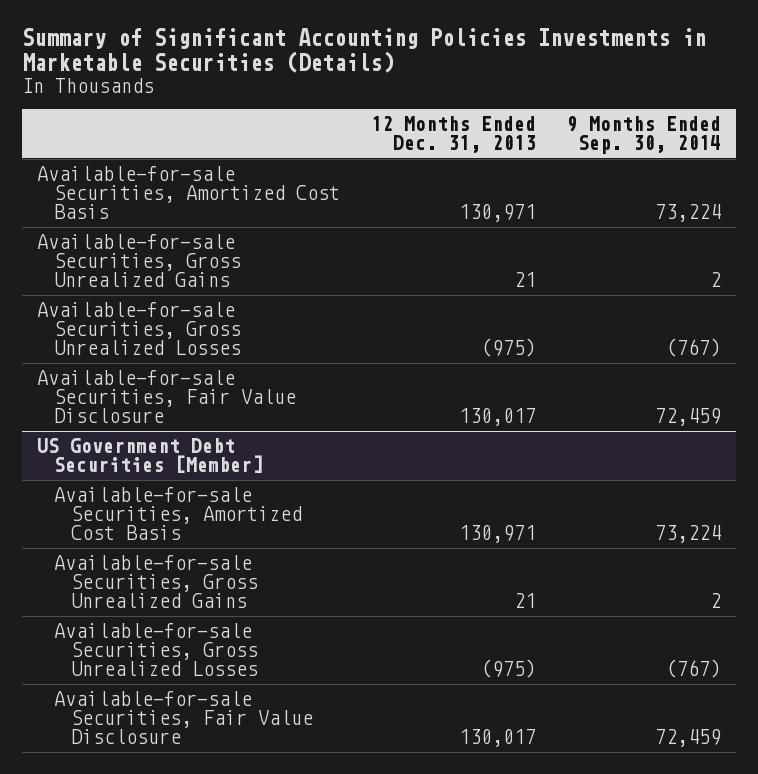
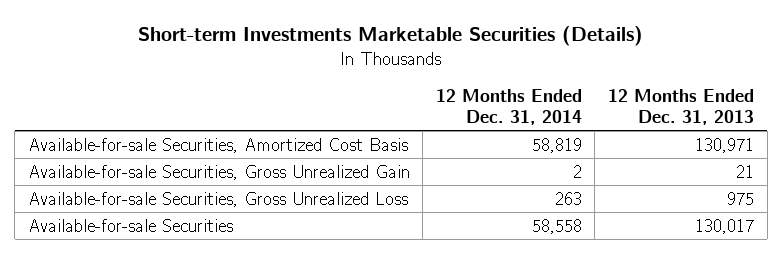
- Summary of Significant Accounting Policies Investments in Marketable Securities (Details)
+ Short-term Investments Marketable Securities (Details)
- | 12 Months Ended Dec. 31, 2013 | 9 Months Ended Sep. 30, 2014
+ | 12 Months Ended Dec. 31, 2014 | 12 Months Ended Dec. 31, 2013
- Available-for-sale Securities, Gross Unrealized Gains | 21 | 2
- Available-for-sale Securities, Gross Unrealized Losses | (975) | (767)
- Available-for-sale Securities, Fair Value Disclosure | 130,017 | 72,459
- US Government Debt Securities [Member]
- Available-for-sale Securities, Amortized Cost Basis | 130,971 | 73,224
- Available-for-sale Securities, Gross Unrealized Gains | 21 | 2
- Available-for-sale Securities, Gross Unrealized Losses | (975) | (767)
- Available-for-sale Securities, Fair Value Disclosure | 130,017 | 72,459
+ Available-for-sale Securities, Gross Unrealized Gain | 2 | 21
+ Available-for-sale Securities, Gross Unrealized Loss | 263 | 975
+ Available-for-sale Securities | 58,558 | 130,017

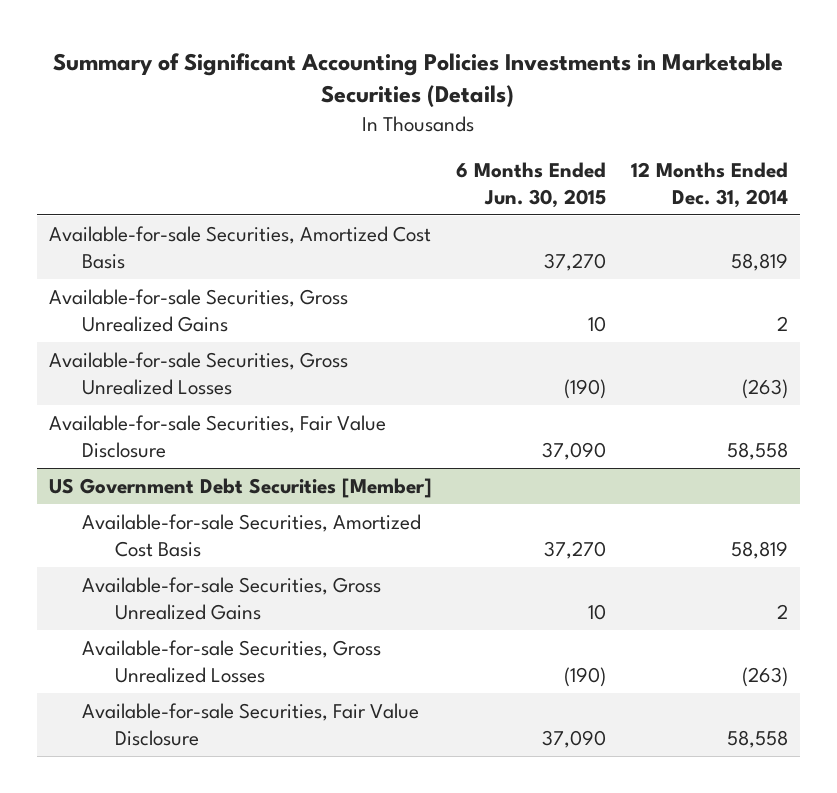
- Short-term Investments Marketable Securities (Details)
+ Summary of Significant Accounting Policies Investments in Marketable Securities (Details)
- | 12 Months Ended Dec. 31, 2014 | 12 Months Ended Dec. 31, 2013
+ | 6 Months Ended Jun. 30, 2015 | 12 Months Ended Dec. 31, 2014
- Available-for-sale Securities, Gross Unrealized Gain | 2 | 21
- Available-for-sale Securities, Gross Unrealized Loss | 263 | 975
- Available-for-sale Securities | 58,558 | 130,017
+ Available-for-sale Securities, Gross Unrealized Gains | 10 | 2
+ Available-for-sale Securities, Gross Unrealized Losses | (190) | (263)
+ Available-for-sale Securities, Fair Value Disclosure | 37,090 | 58,558
+ US Government Debt Securities [Member]
+ Available-for-sale Securities, Amortized Cost Basis | 37,270 | 58,819
+ Available-for-sale Securities, Gross Unrealized Gains | 10 | 2
+ Available-for-sale Securities, Gross Unrealized Losses | (190) | (263)
+ Available-for-sale Securities, Fair Value Disclosure | 37,090 | 58,558

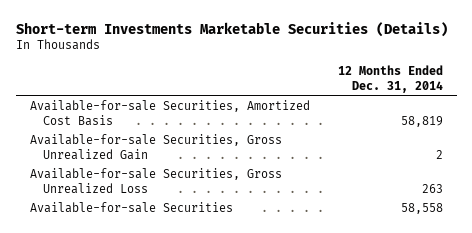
- Summary of Significant Accounting Policies Investments in Marketable Securities (Details)
+ Short-term Investments Marketable Securities (Details)
- | 6 Months Ended Jun. 30, 2015 | 12 Months Ended Dec. 31, 2014
+ | 12 Months Ended Dec. 31, 2014
- Available-for-sale Securities, Gross Unrealized Gains | 10 | 2
- Available-for-sale Securities, Gross Unrealized Losses | (190) | (263)
- Available-for-sale Securities, Fair Value Disclosure | 37,090 | 58,558
- US Government Debt Securities [Member]
- Available-for-sale Securities, Amortized Cost Basis | 37,270 | 58,819
- Available-for-sale Securities, Gross Unrealized Gains | 10 | 2
- Available-for-sale Securities, Gross Unrealized Losses | (190) | (263)
- Available-for-sale Securities, Fair Value Disclosure | 37,090 | 58,558
+ Available-for-sale Securities, Gross Unrealized Gain | 2
+ Available-for-sale Securities, Gross Unrealized Loss | 263
+ Available-for-sale Securities | 58,558

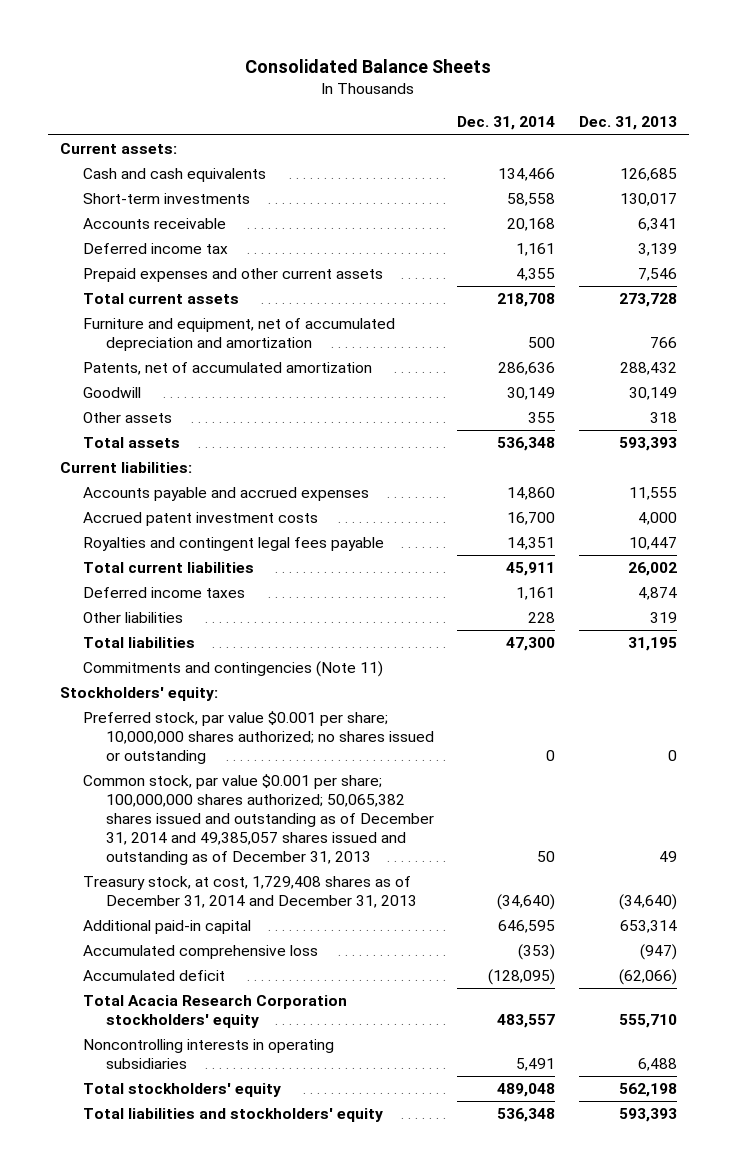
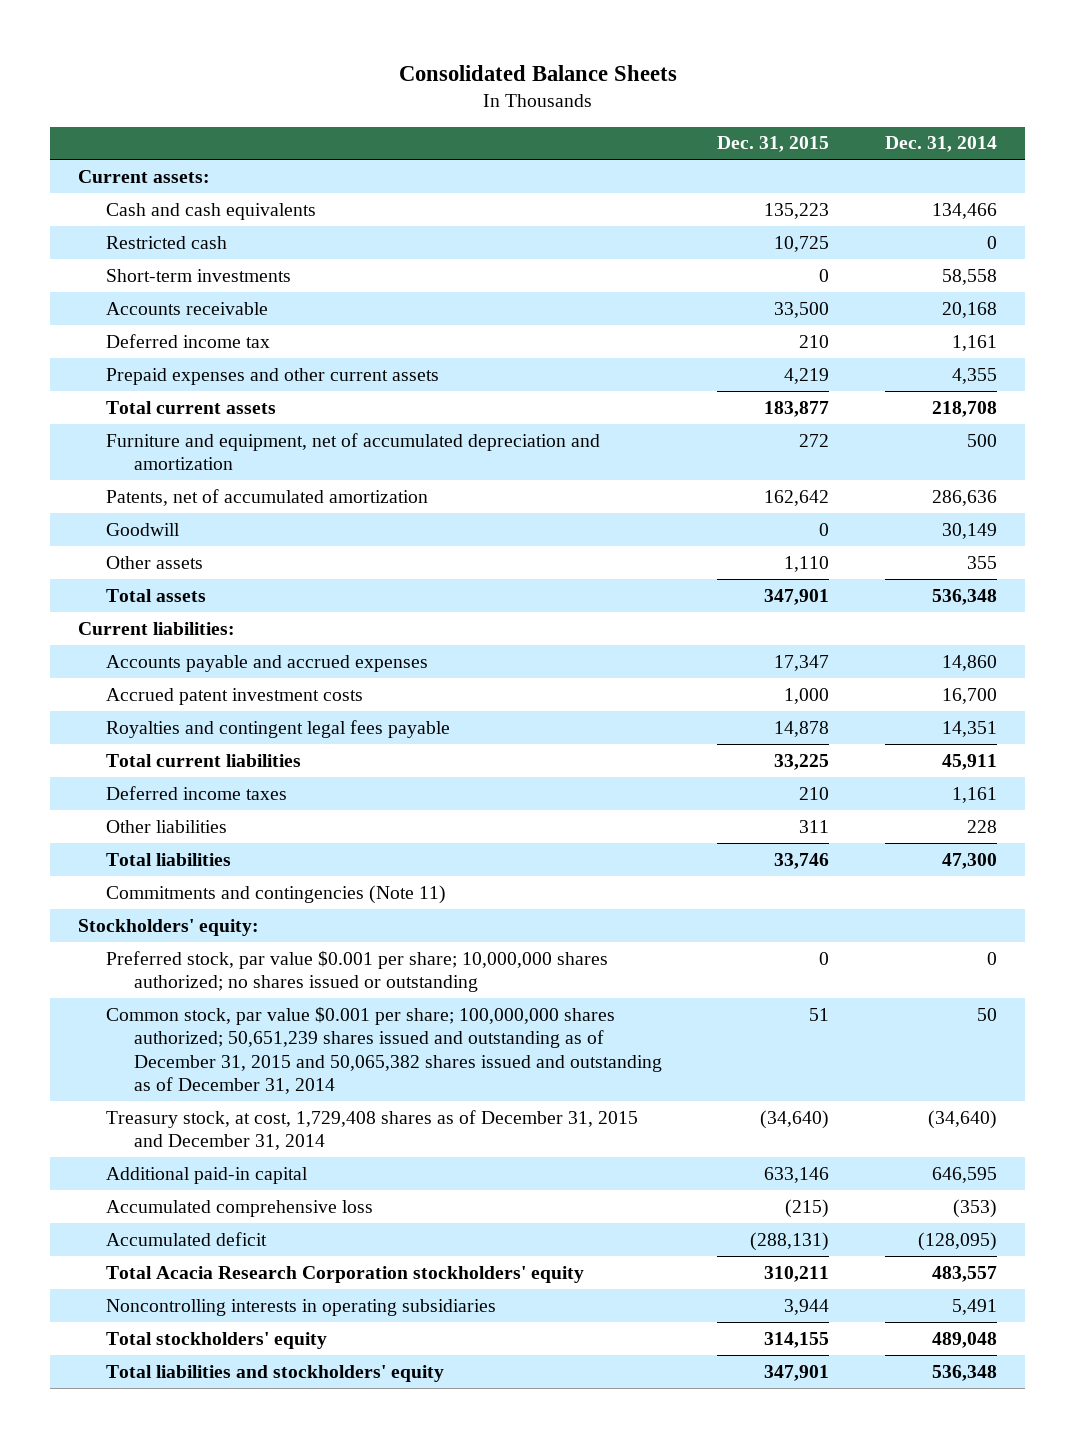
- | Dec. 31, 2014 | Dec. 31, 2013
+ | Dec. 31, 2015 | Dec. 31, 2014
+ Restricted cash | 10,725 | 0
- Common stock, par value $0.001 per share; 100,000,000 shares authorized; 50,065,382 shares issued and outstanding as of December 31, 2014 and 49,385,057 shares issued and outstanding as of December 31, 2013 | 50 | 49
- Treasury stock, at cost, 1,729,408 shares as of December 31, 2014 and December 31, 2013 | (34,640) | (34,640)
+ Common stock, par value $0.001 per share; 100,000,000 shares authorized; 50,651,239 shares issued and outstanding as of December 31, 2015 and 50,065,382 shares issued and outstanding as of December 31, 2014 | 51 | 50
+ Treasury stock, at cost, 1,729,408 shares as of December 31, 2015 and December 31, 2014 | (34,640) | (34,640)

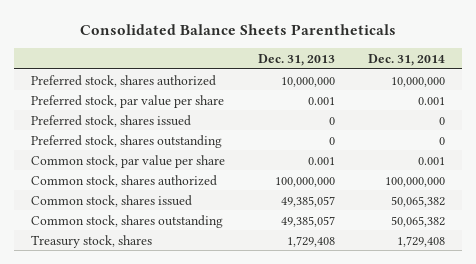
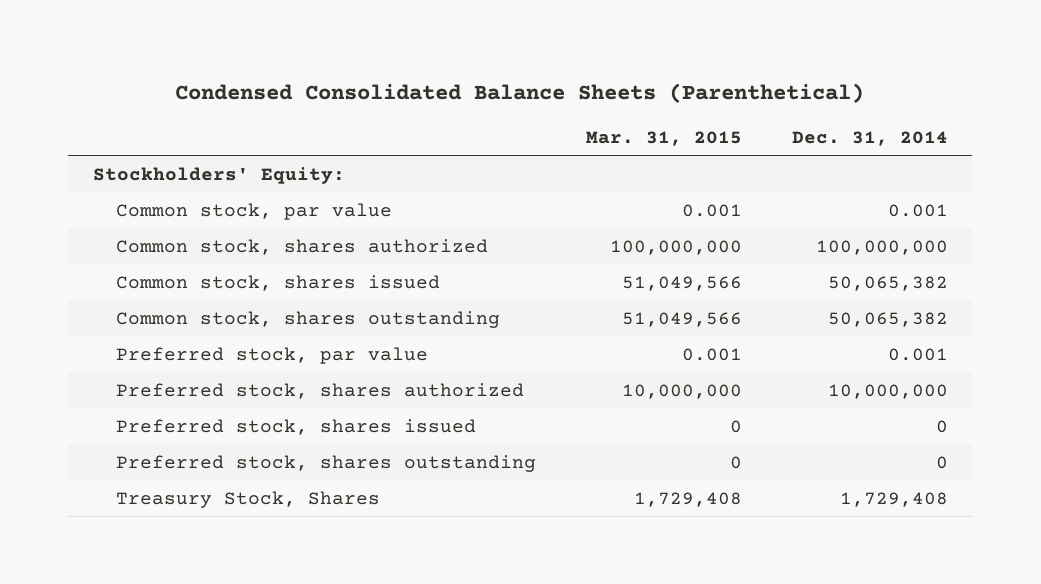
- Consolidated Balance Sheets Parentheticals
+ Condensed Consolidated Balance Sheets (Parenthetical)
- | Dec. 31, 2013 | Dec. 31, 2014
+ | Mar. 31, 2015 | Dec. 31, 2014
- Preferred stock, par value per share | 0.001 | 0.001
- Common stock, par value per share | 0.001 | 0.001
+ Stockholders' Equity:
+ Common stock, par value | 0.001 | 0.001
- Treasury stock, shares | 1,729,408 | 1,729,408
+ Preferred stock, par value | 0.001 | 0.001
moved down: Preferred stock, shares authorized | 10,000,000 | 10,000,000
moved down: Preferred stock, shares issued | 0 | 0
moved down: Preferred stock, shares outstanding | 0 | 0
+ Treasury Stock, Shares | 1,729,408 | 1,729,408

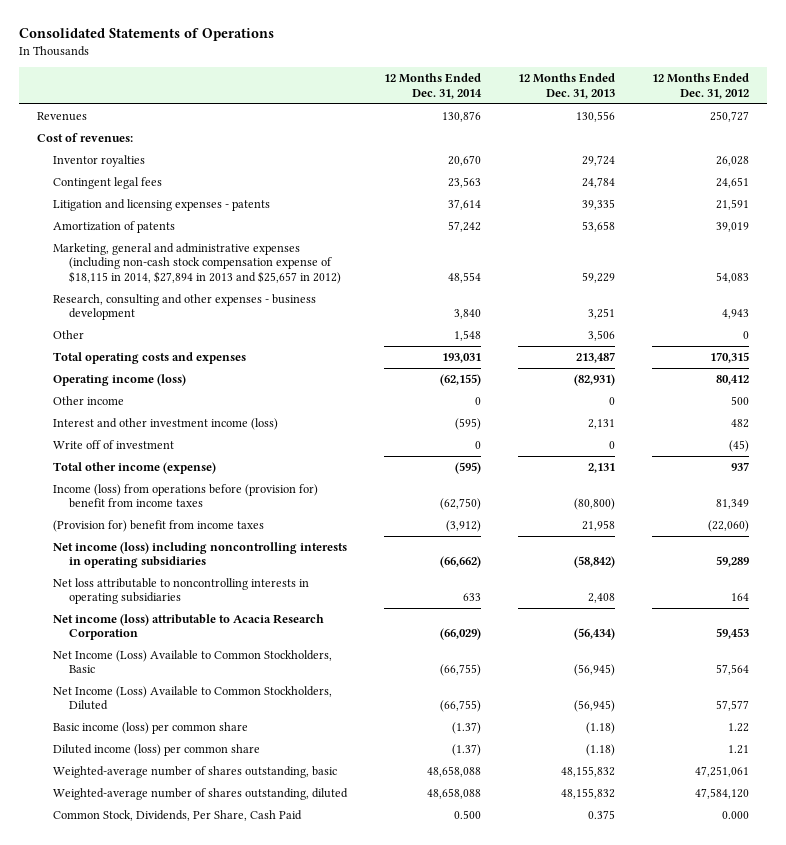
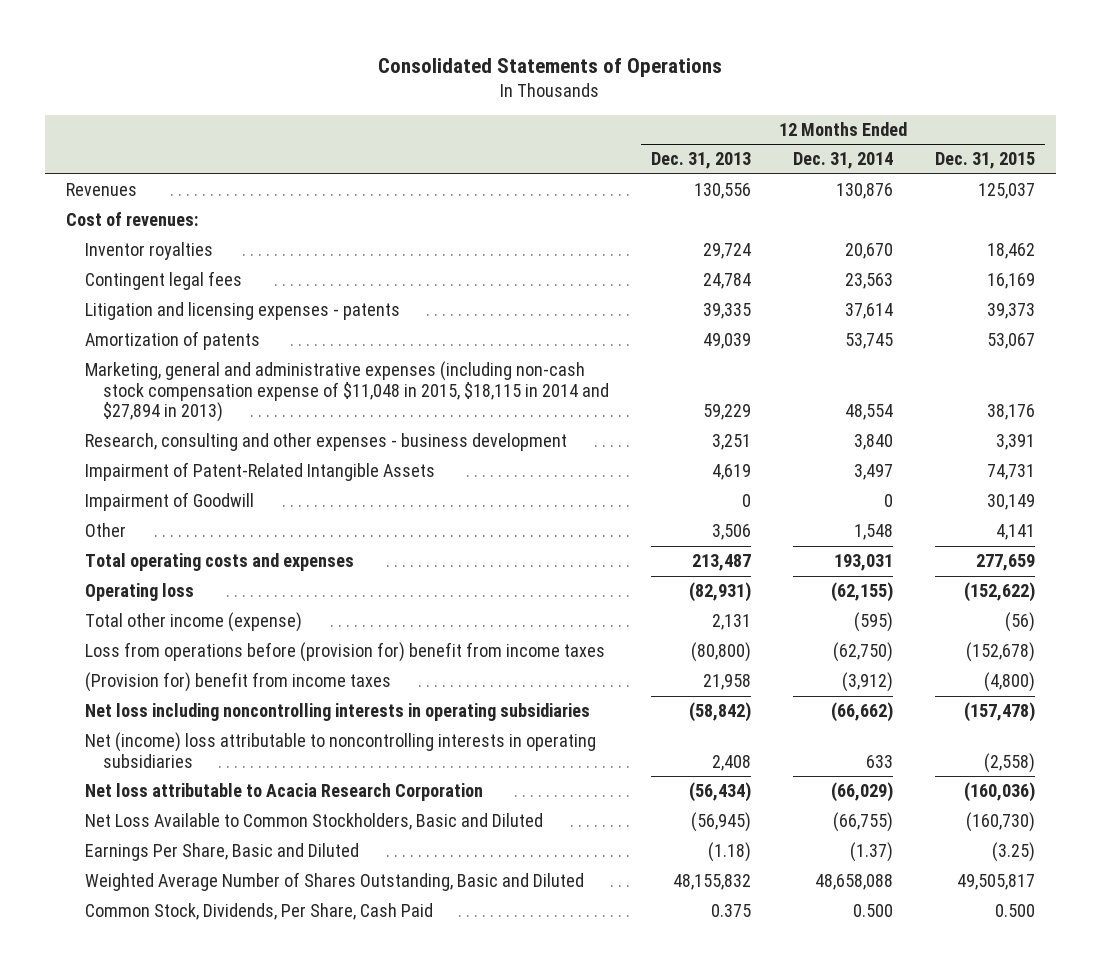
- | 12 Months Ended Dec. 31, 2014 | 12 Months Ended Dec. 31, 2013 | 12 Months Ended Dec. 31, 2012
+ | 12 Months Ended Dec. 31, 2013 | 12 Months Ended Dec. 31, 2014 | 12 Months Ended Dec. 31, 2015
- Amortization of patents | 57,242 | 53,658 | 39,019
- Marketing, general and administrative expenses (including non-cash stock compensation expense of $18,115 in 2014, $27,894 in 2013 and $25,657 in 2012) | 48,554 | 59,229 | 54,083
+ Amortization of patents | 49,039 | 53,745 | 53,067
+ Marketing, general and administrative expenses (including non-cash stock compensation expense of $11,048 in 2015, $18,115 in 2014 and $27,894 in 2013) | 59,229 | 48,554 | 38,176
+ Impairment of Patent-Related Intangible Assets | 4,619 | 3,497 | 74,731
+ Impairment of Goodwill | 0 | 0 | 30,149
- Operating income (loss) | (62,155) | (82,931) | 80,412
- Other income | 0 | 0 | 500
- Interest and other investment income (loss) | (595) | 2,131 | 482
- Write off of investment | 0 | 0 | (45)
+ Operating loss | (82,931) | (62,155) | (152,622)
- Income (loss) from operations before (provision for) benefit from income taxes | (62,750) | (80,800) | 81,349
+ Loss from operations before (provision for) benefit from income taxes | (80,800) | (62,750) | (152,678)
- Net income (loss) including noncontrolling interests in operating subsidiaries | (66,662) | (58,842) | 59,289
- Net loss attributable to noncontrolling interests in operating subsidiaries | 633 | 2,408 | 164
- Net income (loss) attributable to Acacia Research Corporation | (66,029) | (56,434) | 59,453
- Net Income (Loss) Available to Common Stockholders, Basic | (66,755) | (56,945) | 57,564
- Net Income (Loss) Available to Common Stockholders, Diluted | (66,755) | (56,945) | 57,577
- Basic income (loss) per common share | (1.37) | (1.18) | 1.22
- Diluted income (loss) per common share | (1.37) | (1.18) | 1.21
- Weighted-average number of shares outstanding, basic | 48,658,088 | 48,155,832 | 47,251,061
- Weighted-average number of shares outstanding, diluted | 48,658,088 | 48,155,832 | 47,584,120
+ Net loss including noncontrolling interests in operating subsidiaries | (58,842) | (66,662) | (157,478)
+ Net (income) loss attributable to noncontrolling interests in operating subsidiaries | 2,408 | 633 | (2,558)
+ Net loss attributable to Acacia Research Corporation | (56,434) | (66,029) | (160,036)
+ Net Loss Available to Common Stockholders, Basic and Diluted | (56,945) | (66,755) | (160,730)
+ Earnings Per Share, Basic and Diluted | (1.18) | (1.37) | (3.25)
+ Weighted Average Number of Shares Outstanding, Basic and Diluted | 48,155,832 | 48,658,088 | 49,505,817

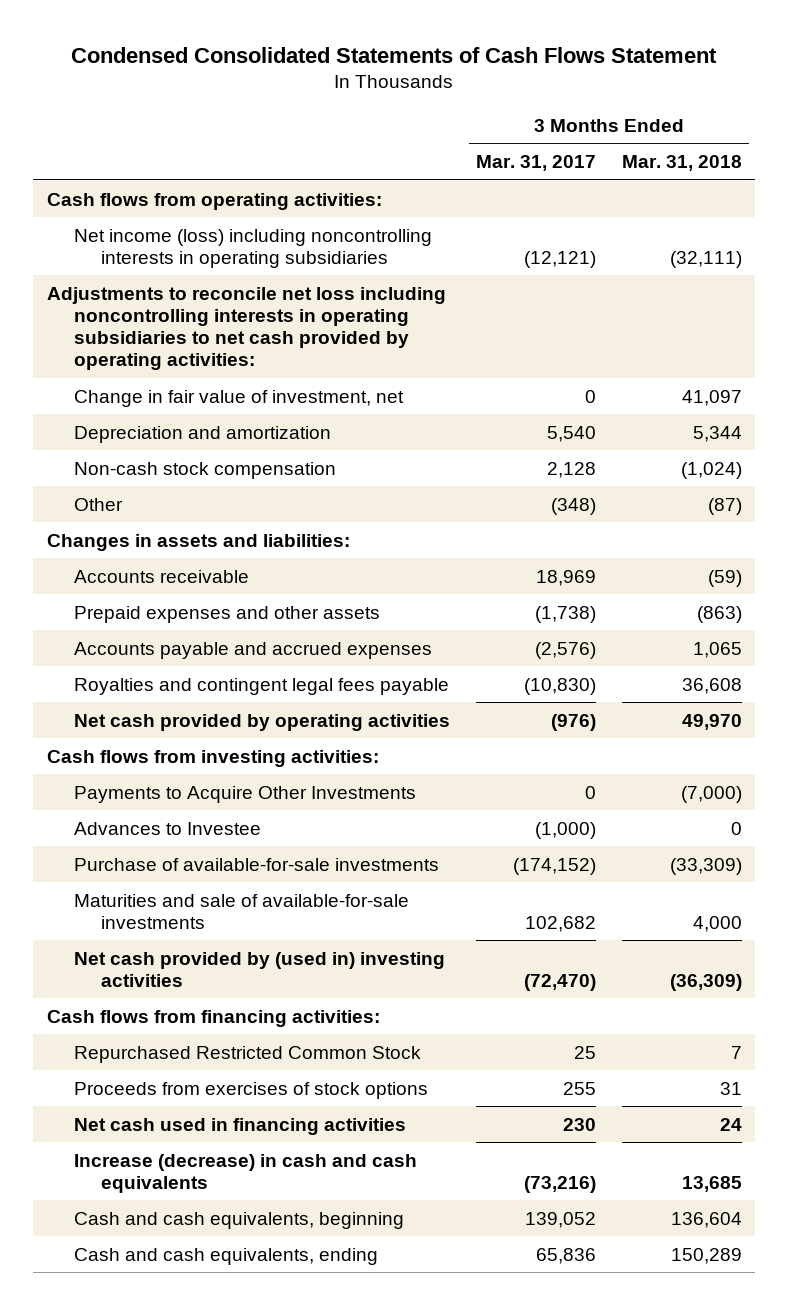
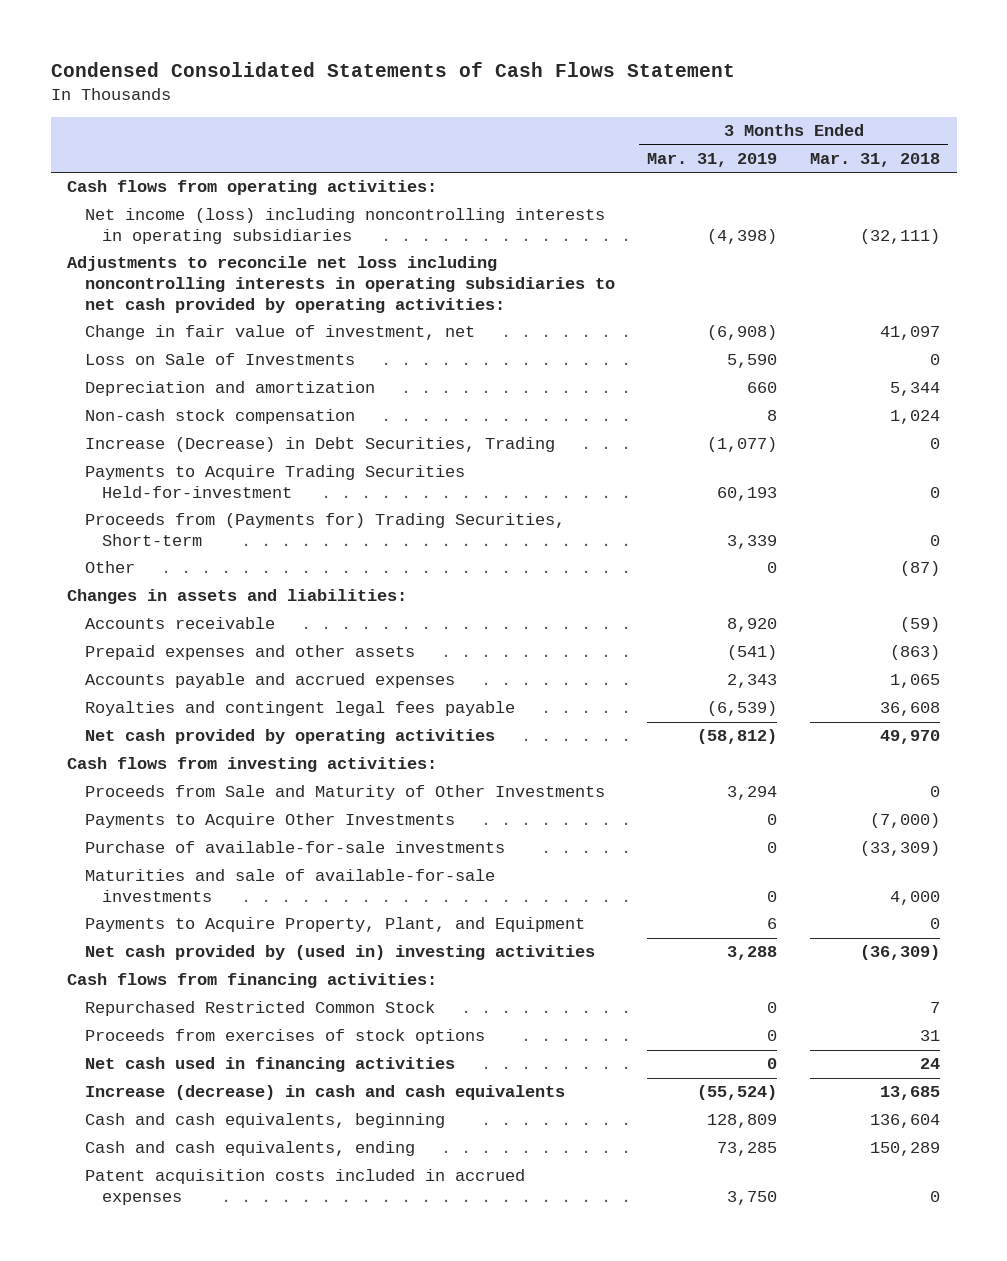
- | 3 Months Ended Mar. 31, 2017 | 3 Months Ended Mar. 31, 2018
+ | 3 Months Ended Mar. 31, 2019 | 3 Months Ended Mar. 31, 2018
+ Loss on Sale of Investments | 5,590 | 0
- Non-cash stock compensation | 2,128 | (1,024)
+ Non-cash stock compensation | 8 | 1,024
+ Increase (Decrease) in Debt Securities, Trading | (1,077) | 0
+ Payments to Acquire Trading Securities Held-for-investment | 60,193 | 0
+ Proceeds from (Payments for) Trading Securities, Short-term | 3,339 | 0
+ Proceeds from Sale and Maturity of Other Investments | 3,294 | 0
- Advances to Investee | (1,000) | 0
+ Payments to Acquire Property, Plant, and Equipment | 6 | 0
+ Patent acquisition costs included in accrued expenses | 3,750 | 0

